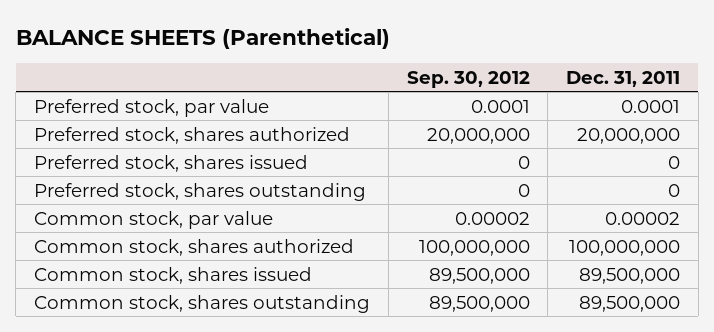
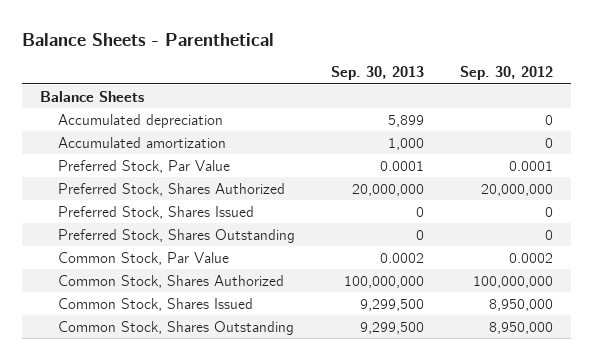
- BALANCE SHEETS (Parenthetical)
+ Balance Sheets - Parenthetical
- | Sep. 30, 2012 | Dec. 31, 2011
+ | Sep. 30, 2013 | Sep. 30, 2012
- Preferred stock, par value | 0.0001 | 0.0001
- Preferred stock, shares authorized | 20,000,000 | 20,000,000
- Preferred stock, shares issued | 0 | 0
- Preferred stock, shares outstanding | 0 | 0
- Common stock, par value | 0.00002 | 0.00002
- Common stock, shares authorized | 100,000,000 | 100,000,000
- Common stock, shares issued | 89,500,000 | 89,500,000
- Common stock, shares outstanding | 89,500,000 | 89,500,000
+ Balance Sheets
+ Accumulated depreciation | 5,899 | 0
+ Accumulated amortization | 1,000 | 0
+ Preferred Stock, Par Value | 0.0001 | 0.0001
+ Preferred Stock, Shares Authorized | 20,000,000 | 20,000,000
+ Preferred Stock, Shares Issued | 0 | 0
+ Preferred Stock, Shares Outstanding | 0 | 0
+ Common Stock, Par Value | 0.0002 | 0.0002
+ Common Stock, Shares Authorized | 100,000,000 | 100,000,000
+ Common Stock, Shares Issued | 9,299,500 | 8,950,000
+ Common Stock, Shares Outstanding | 9,299,500 | 8,950,000

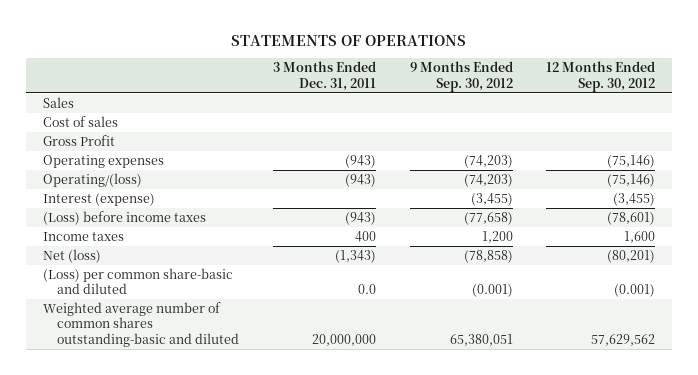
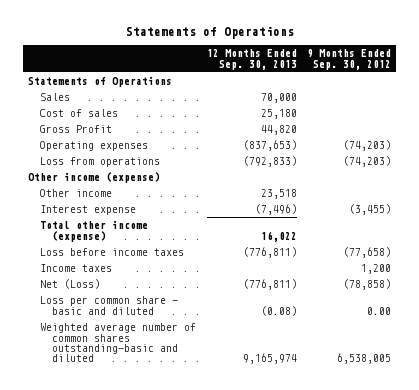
- STATEMENTS OF OPERATIONS
+ Statements of Operations
- | 3 Months Ended Dec. 31, 2011 | 9 Months Ended Sep. 30, 2012 | 12 Months Ended Sep. 30, 2012
+ | 12 Months Ended Sep. 30, 2013 | 9 Months Ended Sep. 30, 2012
+ Statements of Operations
- Operating/(loss) | (943) | (74,203) | (75,146)
- Interest (expense) | | (3,455) | (3,455)
- (Loss) before income taxes | (943) | (77,658) | (78,601)
+ Loss from operations | (792,833) | (74,203)
+ Other income (expense)
+ Other income | 23,518 |
+ Interest expense | (7,496) | (3,455)
+ Total other income (expense) | 16,022 |
+ Loss before income taxes | (776,811) | (77,658)
- Net (loss) | (1,343) | (78,858) | (80,201)
- (Loss) per common share-basic and diluted | 0.0 | (0.001) | (0.001)
- Weighted average number of common shares outstanding-basic and diluted | 20,000,000 | 65,380,051 | 57,629,562
+ Net (Loss) | (776,811) | (78,858)
+ Loss per common share - basic and diluted | (0.08) | 0.00
+ Weighted average number of common shares outstanding-basic and diluted | 9,165,974 | 6,538,005

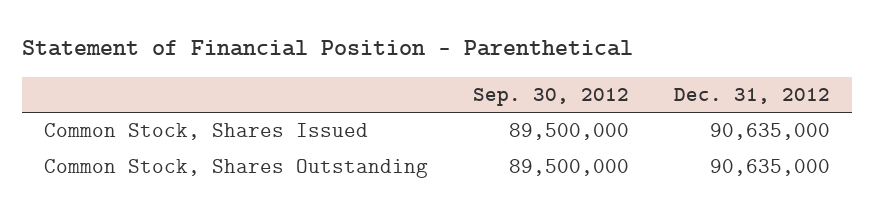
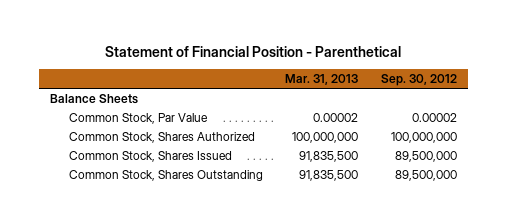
- | Sep. 30, 2012 | Dec. 31, 2012
+ | Mar. 31, 2013 | Sep. 30, 2012
+ Balance Sheets
+ Common Stock, Par Value | 0.00002 | 0.00002
+ Common Stock, Shares Authorized | 100,000,000 | 100,000,000

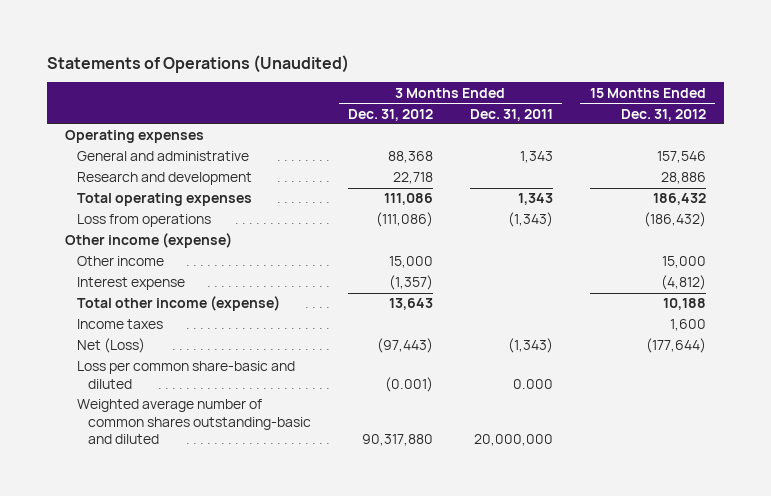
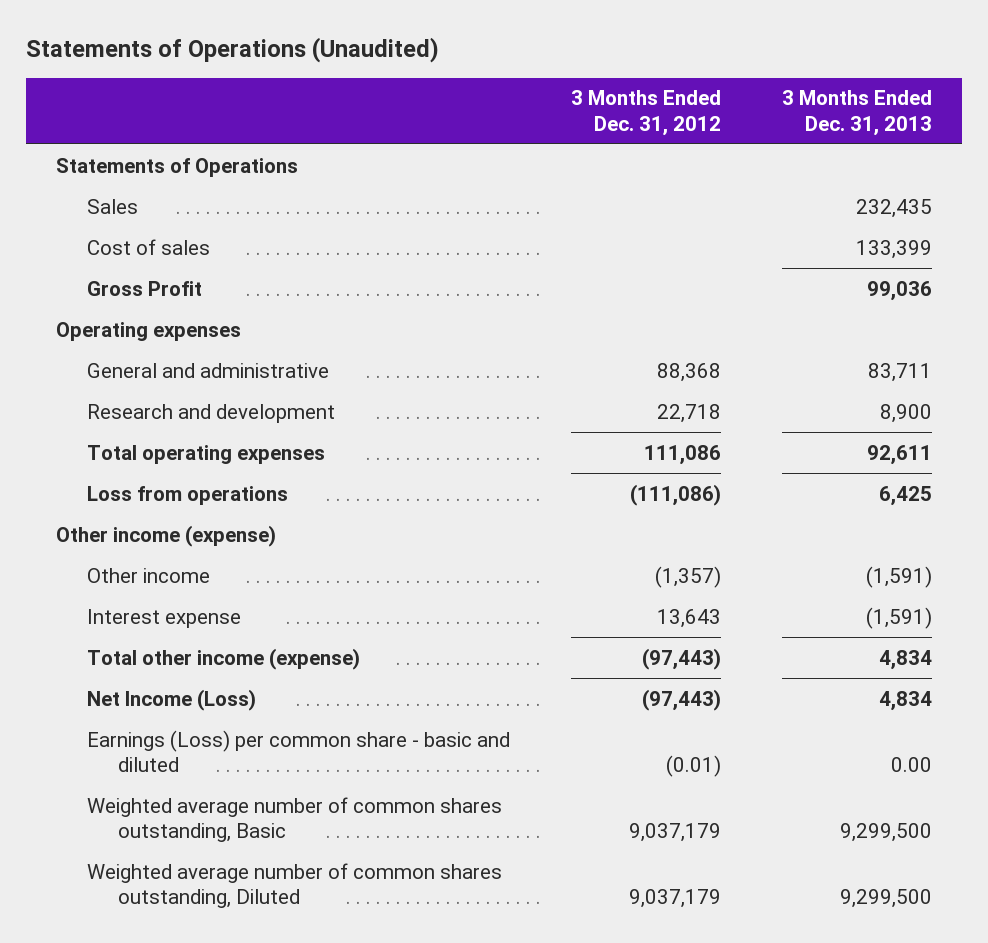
- | 3 Months Ended Dec. 31, 2012 | 3 Months Ended Dec. 31, 2011 | 15 Months Ended Dec. 31, 2012
+ | 3 Months Ended Dec. 31, 2012 | 3 Months Ended Dec. 31, 2013
+ Statements of Operations
+ Sales | | 232,435
+ Cost of sales | | 133,399
+ Gross Profit | | 99,036
- Other income | 15,000 | | 15,000
- Interest expense | (1,357) | | (4,812)
- Total other income (expense) | 13,643 | | 10,188
- Income taxes | | | 1,600
- Net (Loss) | (97,443) | (1,343) | (177,644)
- Loss per common share-basic and diluted | (0.001) | 0.000 |
- Weighted average number of common shares outstanding-basic and diluted | 90,317,880 | 20,000,000 |
+ Other income | (1,357) | (1,591)
+ Interest expense | 13,643 | (1,591)
+ Total other income (expense) | (97,443) | 4,834
+ Net Income (Loss) | (97,443) | 4,834
+ Earnings (Loss) per common share - basic and diluted | (0.01) | 0.00
+ Weighted average number of common shares outstanding, Basic | 9,037,179 | 9,299,500
+ Weighted average number of common shares outstanding, Diluted | 9,037,179 | 9,299,500

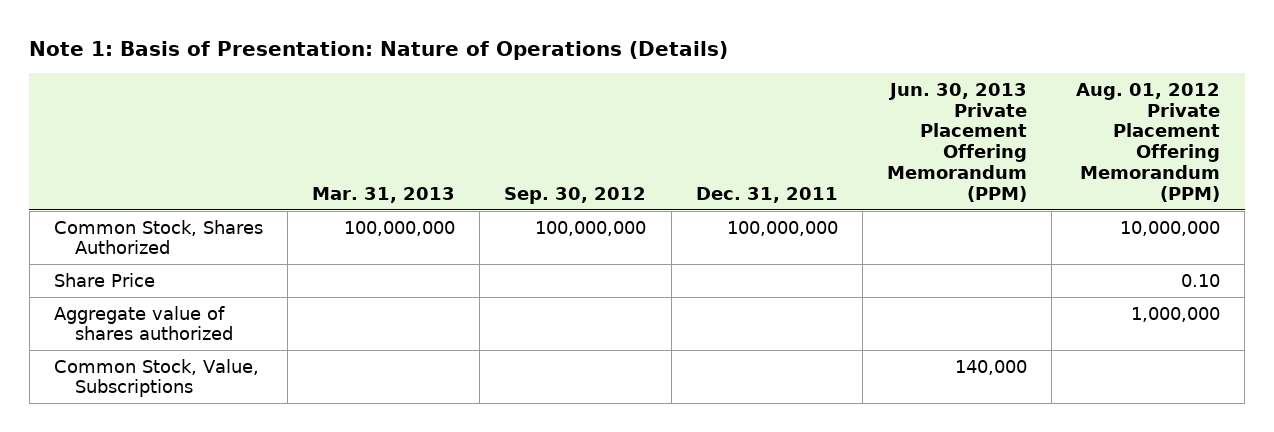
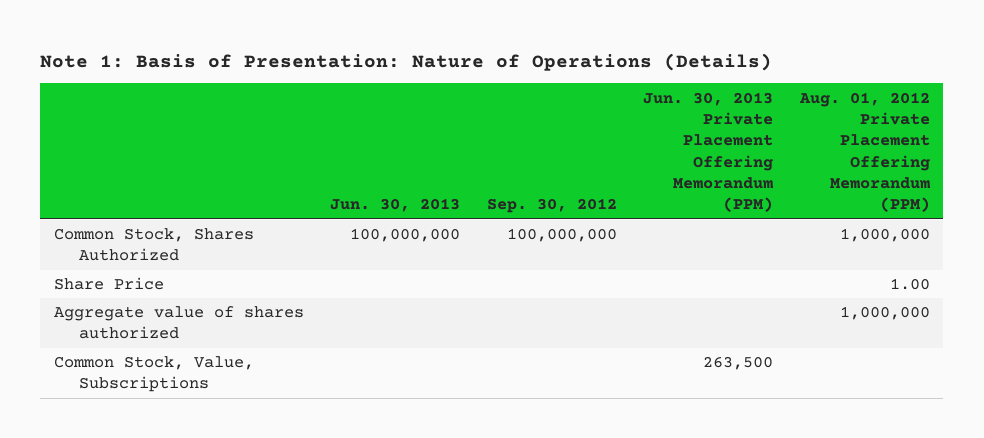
- | Mar. 31, 2013 | Sep. 30, 2012 | Dec. 31, 2011 | Jun. 30, 2013 Private Placement Offering Memorandum (PPM) | Aug. 01, 2012 Private Placement Offering Memorandum (PPM)
+ | Jun. 30, 2013 | Sep. 30, 2012 | Jun. 30, 2013 Private Placement Offering Memorandum (PPM) | Aug. 01, 2012 Private Placement Offering Memorandum (PPM)
- Common Stock, Shares Authorized | 100,000,000 | 100,000,000 | 100,000,000 | | 10,000,000
- Share Price | | | | | 0.10
+ Common Stock, Shares Authorized | 100,000,000 | 100,000,000 | | 1,000,000
+ Share Price | | | | 1.00
- Common Stock, Value, Subscriptions | | | | 140,000 |
+ Common Stock, Value, Subscriptions | | | 263,500 |

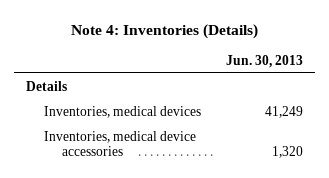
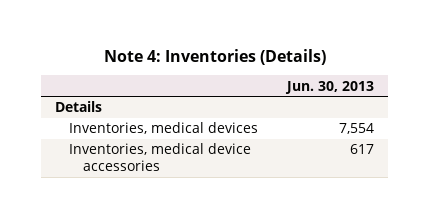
- Inventories, medical devices | 41,249
- Inventories, medical device accessories | 1,320
+ Inventories, medical devices | 7,554
+ Inventories, medical device accessories | 617

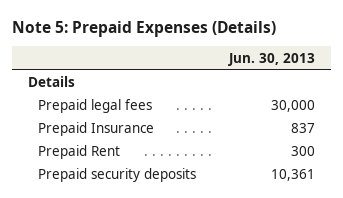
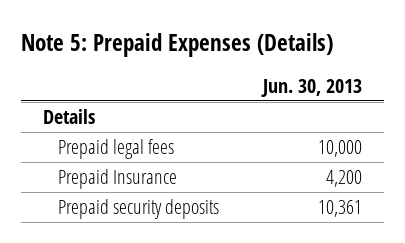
- Prepaid legal fees | 30,000
- Prepaid Insurance | 837
- Prepaid Rent | 300
+ Prepaid legal fees | 10,000
+ Prepaid Insurance | 4,200

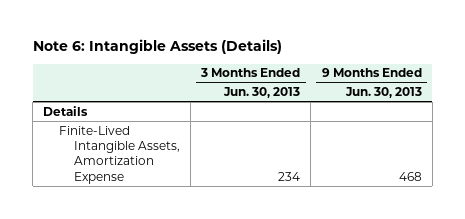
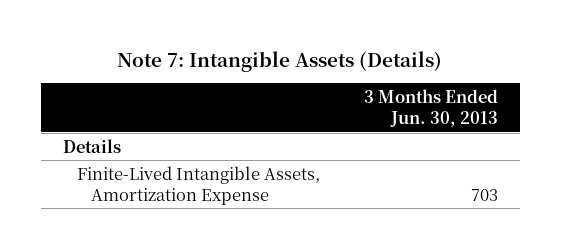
- Note 6: Intangible Assets (Details)
+ Note 7: Intangible Assets (Details)
- | 3 Months Ended Jun. 30, 2013 | 9 Months Ended Jun. 30, 2013
+ | 3 Months Ended Jun. 30, 2013
- Finite-Lived Intangible Assets, Amortization Expense | 234 | 468
+ Finite-Lived Intangible Assets, Amortization Expense | 703

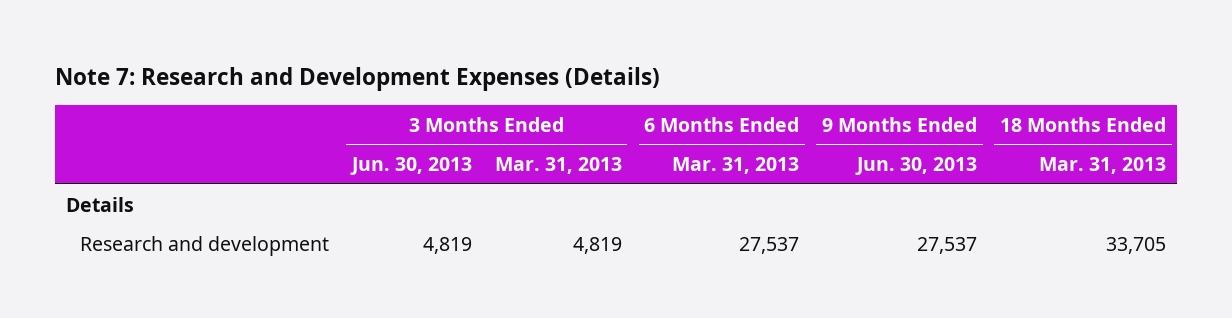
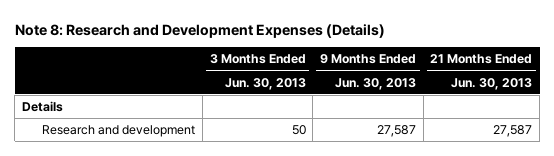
- Note 7: Research and Development Expenses (Details)
+ Note 8: Research and Development Expenses (Details)
- | 3 Months Ended Jun. 30, 2013 | 3 Months Ended Mar. 31, 2013 | 6 Months Ended Mar. 31, 2013 | 9 Months Ended Jun. 30, 2013 | 18 Months Ended Mar. 31, 2013
+ | 3 Months Ended Jun. 30, 2013 | 9 Months Ended Jun. 30, 2013 | 21 Months Ended Jun. 30, 2013
- Research and development | 4,819 | 4,819 | 27,537 | 27,537 | 33,705
+ Research and development | 50 | 27,587 | 27,587

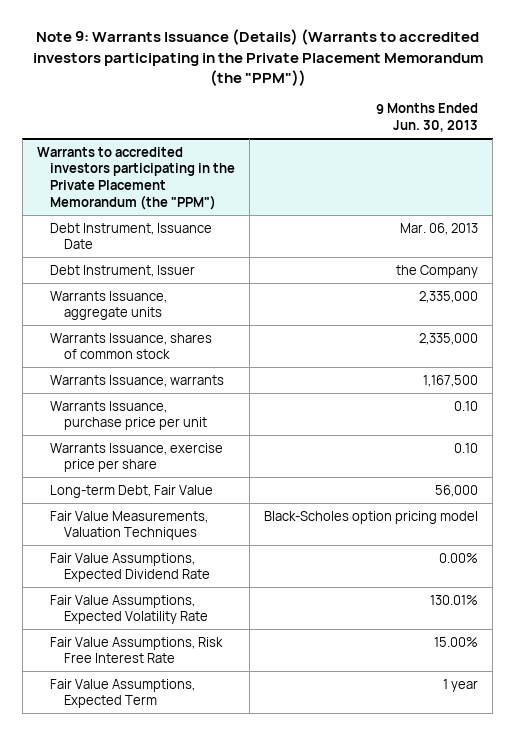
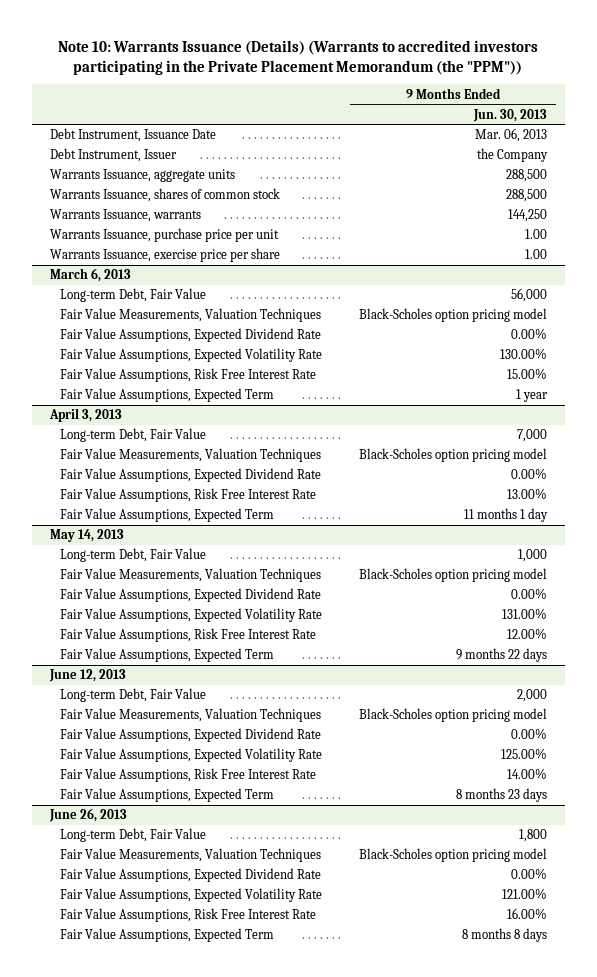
- Note 9: Warrants Issuance (Details) (Warrants to accredited investors participating in the Private Placement Memorandum (the "PPM"))
+ Note 10: Warrants Issuance (Details) (Warrants to accredited investors participating in the Private Placement Memorandum (the "PPM"))
- Warrants to accredited investors participating in the Private Placement Memorandum (the "PPM")
- Warrants Issuance, aggregate units | 2,335,000
- Warrants Issuance, shares of common stock | 2,335,000
- Warrants Issuance, warrants | 1,167,500
- Warrants Issuance, purchase price per unit | 0.10
- Warrants Issuance, exercise price per share | 0.10
+ Warrants Issuance, aggregate units | 288,500
+ Warrants Issuance, shares of common stock | 288,500
+ Warrants Issuance, warrants | 144,250
+ Warrants Issuance, purchase price per unit | 1.00
+ Warrants Issuance, exercise price per share | 1.00
+ March 6, 2013
- Fair Value Assumptions, Expected Volatility Rate | 130.01%
+ Fair Value Assumptions, Expected Volatility Rate | 130.00%
+ April 3, 2013
+ Long-term Debt, Fair Value | 7,000
+ Fair Value Measurements, Valuation Techniques | Black-Scholes option pricing model
+ Fair Value Assumptions, Expected Dividend Rate | 0.00%
+ Fair Value Assumptions, Risk Free Interest Rate | 13.00%
+ Fair Value Assumptions, Expected Term | 11 months 1 day
+ May 14, 2013
+ Long-term Debt, Fair Value | 1,000
+ Fair Value Measurements, Valuation Techniques | Black-Scholes option pricing model
+ Fair Value Assumptions, Expected Dividend Rate | 0.00%
+ Fair Value Assumptions, Expected Volatility Rate | 131.00%
+ Fair Value Assumptions, Risk Free Interest Rate | 12.00%
+ Fair Value Assumptions, Expected Term | 9 months 22 days
+ June 12, 2013
+ Long-term Debt, Fair Value | 2,000
+ Fair Value Measurements, Valuation Techniques | Black-Scholes option pricing model
+ Fair Value Assumptions, Expected Dividend Rate | 0.00%
+ Fair Value Assumptions, Expected Volatility Rate | 125.00%
+ Fair Value Assumptions, Risk Free Interest Rate | 14.00%
+ Fair Value Assumptions, Expected Term | 8 months 23 days
+ June 26, 2013
+ Long-term Debt, Fair Value | 1,800
+ Fair Value Measurements, Valuation Techniques | Black-Scholes option pricing model
+ Fair Value Assumptions, Expected Dividend Rate | 0.00%
+ Fair Value Assumptions, Expected Volatility Rate | 121.00%
+ Fair Value Assumptions, Risk Free Interest Rate | 16.00%
+ Fair Value Assumptions, Expected Term | 8 months 8 days

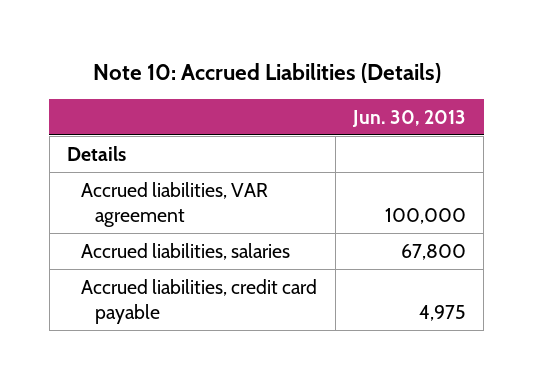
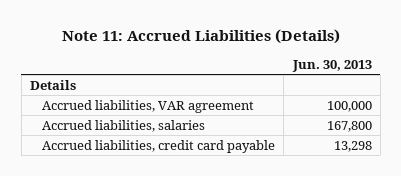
- Note 10: Accrued Liabilities (Details)
+ Note 11: Accrued Liabilities (Details)
- Accrued liabilities, salaries | 67,800
- Accrued liabilities, credit card payable | 4,975
+ Accrued liabilities, salaries | 167,800
+ Accrued liabilities, credit card payable | 13,298

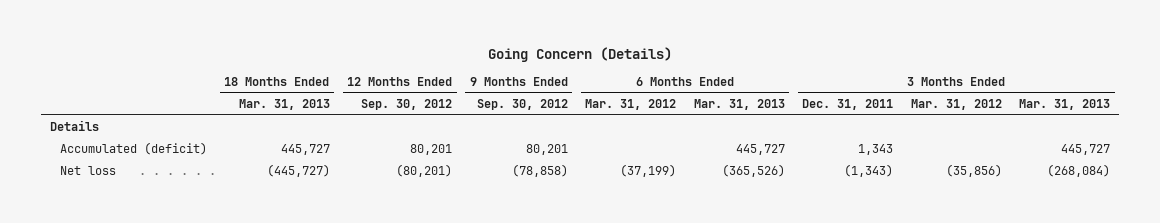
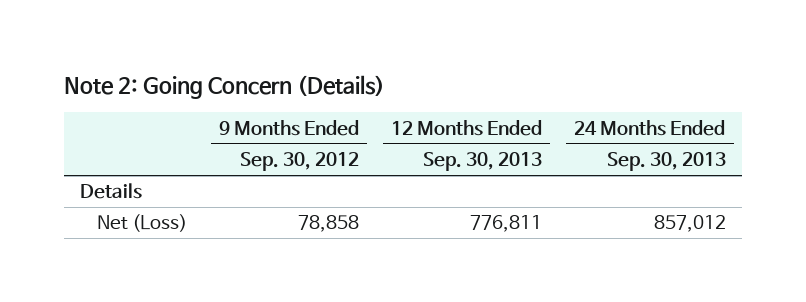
- Going Concern (Details)
+ Note 2: Going Concern (Details)
- | 18 Months Ended Mar. 31, 2013 | 12 Months Ended Sep. 30, 2012 | 9 Months Ended Sep. 30, 2012 | 6 Months Ended Mar. 31, 2012 | 6 Months Ended Mar. 31, 2013 | 3 Months Ended Dec. 31, 2011 | 3 Months Ended Mar. 31, 2012 | 3 Months Ended Mar. 31, 2013
+ | 9 Months Ended Sep. 30, 2012 | 12 Months Ended Sep. 30, 2013 | 24 Months Ended Sep. 30, 2013
- Accumulated (deficit) | 445,727 | 80,201 | 80,201 | | 445,727 | 1,343 | | 445,727
- Net loss | (445,727) | (80,201) | (78,858) | (37,199) | (365,526) | (1,343) | (35,856) | (268,084)
+ Net (Loss) | 78,858 | 776,811 | 857,012

